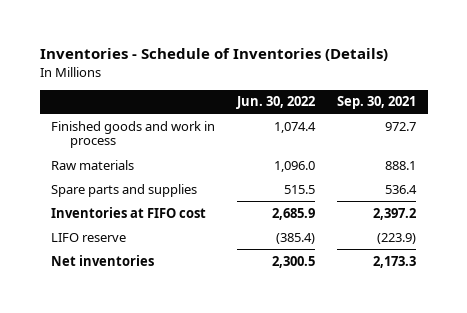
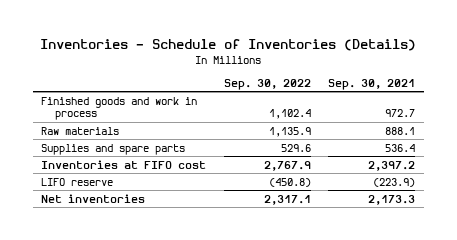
- | Jun. 30, 2022 | Sep. 30, 2021
+ | Sep. 30, 2022 | Sep. 30, 2021
- Spare parts and supplies | 515.5 | 536.4
+ Supplies and spare parts | 529.6 | 536.4

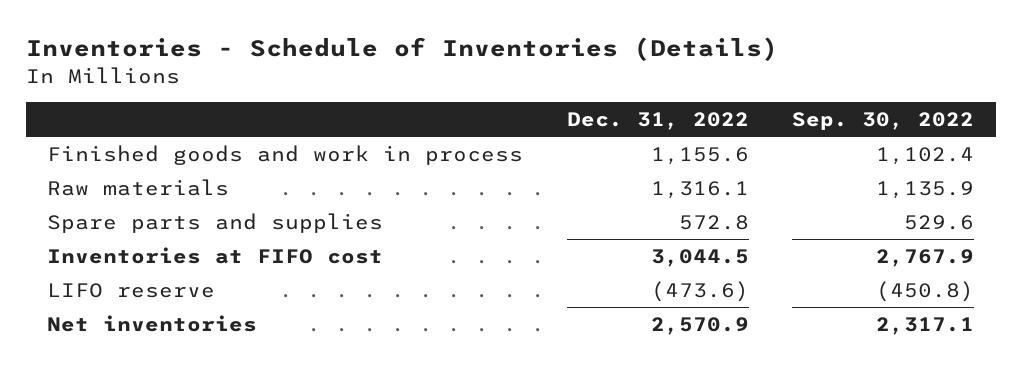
- | Sep. 30, 2022 | Sep. 30, 2021
+ | Dec. 31, 2022 | Sep. 30, 2022
- Supplies and spare parts | 529.6 | 536.4
+ Spare parts and supplies | 572.8 | 529.6

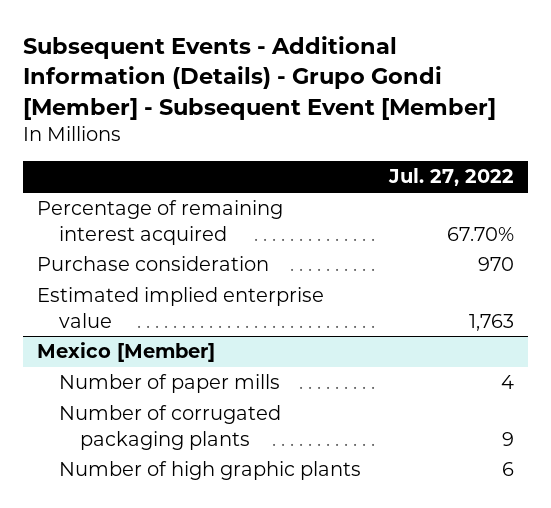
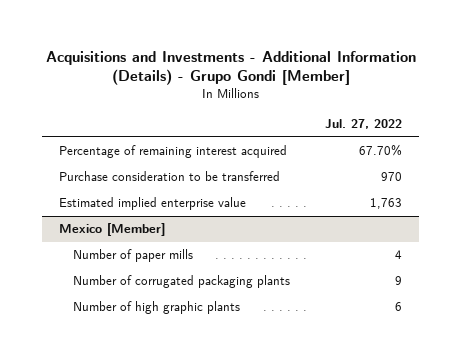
- Subsequent Events - Additional Information (Details) - Grupo Gondi [Member] - Subsequent Event [Member]
+ Acquisitions and Investments - Additional Information (Details) - Grupo Gondi [Member]
- Purchase consideration | 970
+ Purchase consideration to be transferred | 970

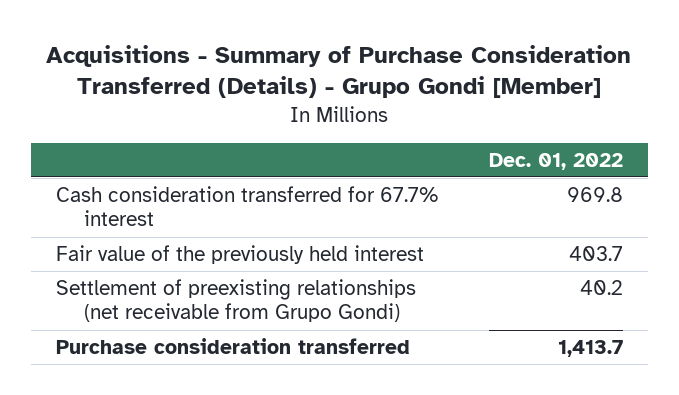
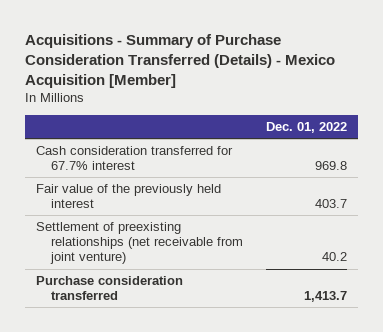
- Acquisitions - Summary of Purchase Consideration Transferred (Details) - Grupo Gondi [Member]
+ Acquisitions - Summary of Purchase Consideration Transferred (Details) - Mexico Acquisition [Member]
- Settlement of preexisting relationships (net receivable from Grupo Gondi) | 40.2
+ Settlement of preexisting relationships (net receivable from joint venture) | 40.2

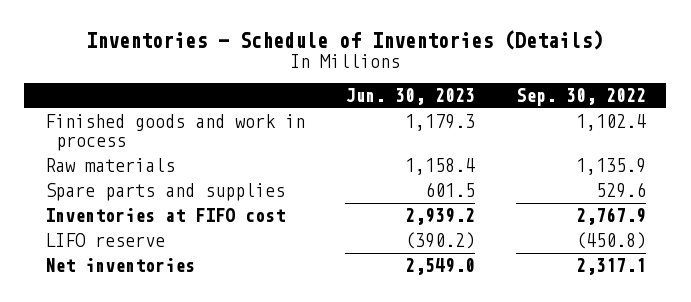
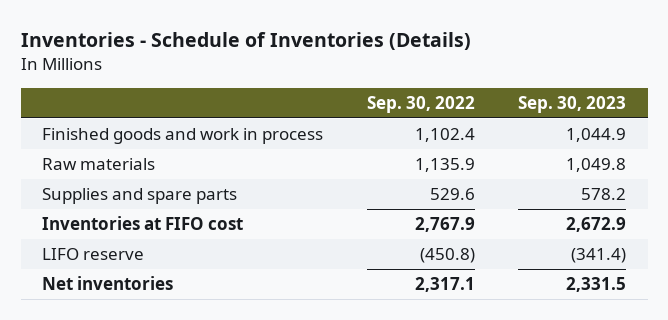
- | Jun. 30, 2023 | Sep. 30, 2022
+ | Sep. 30, 2022 | Sep. 30, 2023
- Spare parts and supplies | 601.5 | 529.6
+ Supplies and spare parts | 529.6 | 578.2

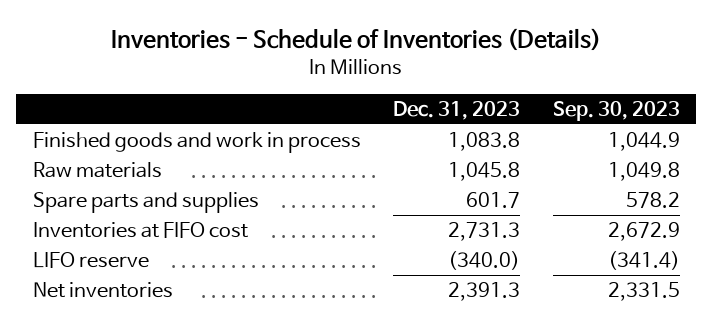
- | Sep. 30, 2022 | Sep. 30, 2023
+ | Dec. 31, 2023 | Sep. 30, 2023
- Supplies and spare parts | 529.6 | 578.2
+ Spare parts and supplies | 601.7 | 578.2

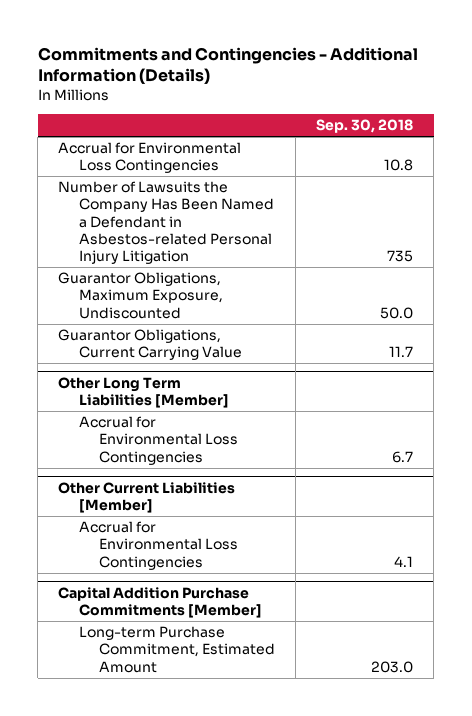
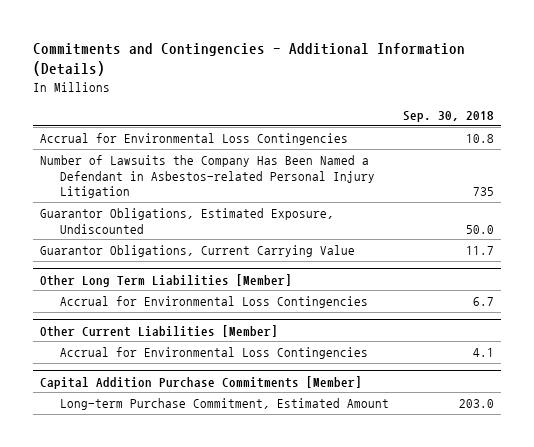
- Guarantor Obligations, Maximum Exposure, Undiscounted | 50.0
+ Guarantor Obligations, Estimated Exposure, Undiscounted | 50.0

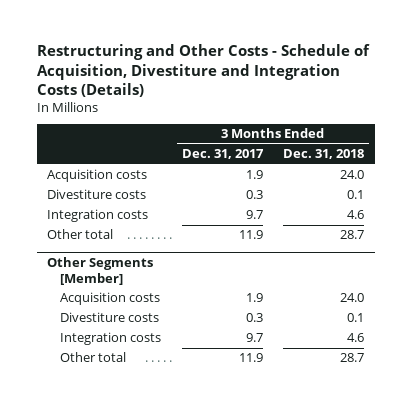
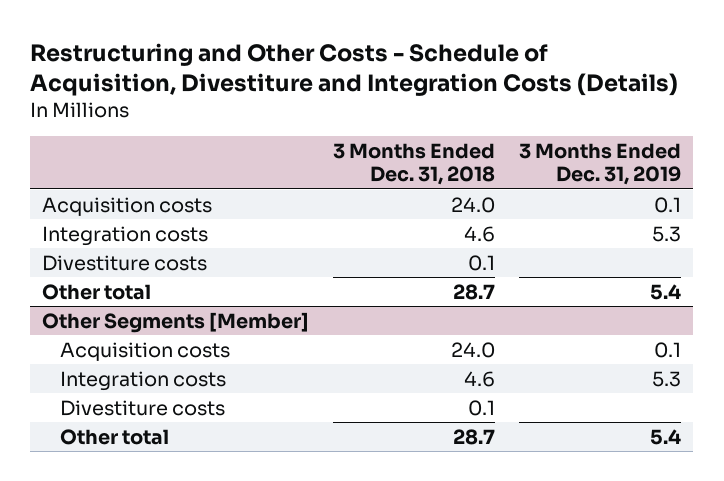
- | 3 Months Ended Dec. 31, 2017 | 3 Months Ended Dec. 31, 2018
+ | 3 Months Ended Dec. 31, 2018 | 3 Months Ended Dec. 31, 2019
moved down: Divestiture costs | 0.1 |
@ Other Segments [Member]
moved down: Divestiture costs | 0.1 |

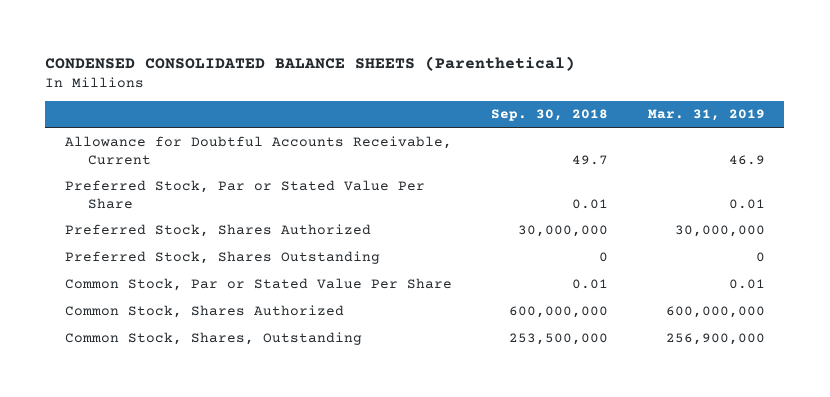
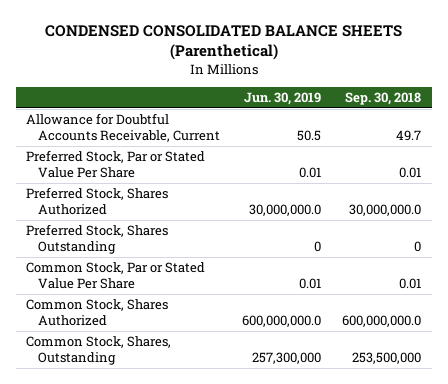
- | Sep. 30, 2018 | Mar. 31, 2019
+ | Jun. 30, 2019 | Sep. 30, 2018
- Preferred Stock, Shares Authorized | 30,000,000 | 30,000,000
+ Preferred Stock, Shares Authorized | 30,000,000.0 | 30,000,000.0
- Common Stock, Shares Authorized | 600,000,000 | 600,000,000
+ Common Stock, Shares Authorized | 600,000,000.0 | 600,000,000.0

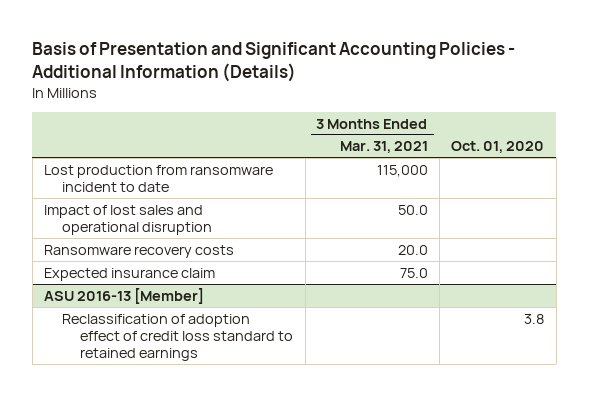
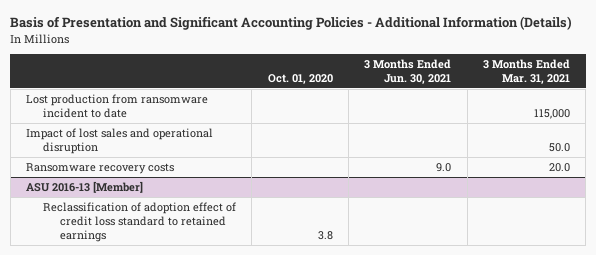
- | 3 Months Ended Mar. 31, 2021 | Oct. 01, 2020
+ | Oct. 01, 2020 | 3 Months Ended Jun. 30, 2021 | 3 Months Ended Mar. 31, 2021
- Expected insurance claim | 75.0 |

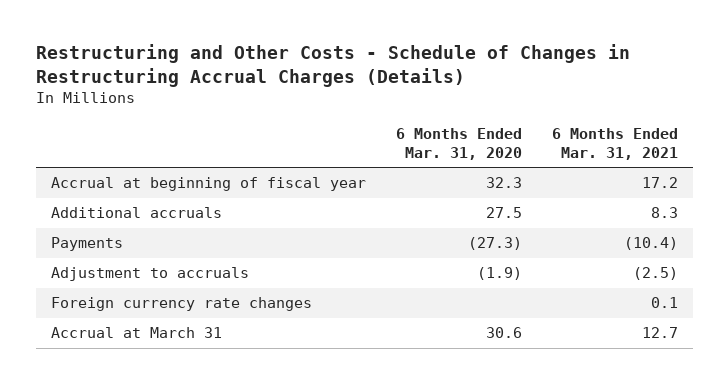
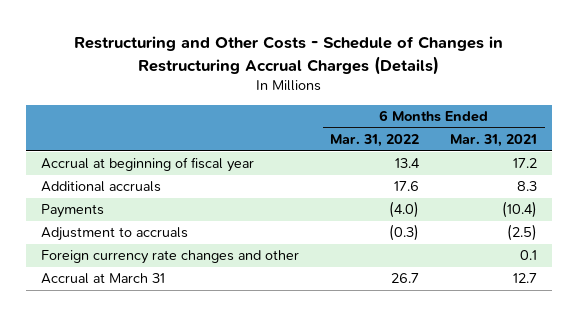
- | 6 Months Ended Mar. 31, 2020 | 6 Months Ended Mar. 31, 2021
+ | 6 Months Ended Mar. 31, 2022 | 6 Months Ended Mar. 31, 2021
- Foreign currency rate changes | | 0.1
+ Foreign currency rate changes and other | | 0.1

